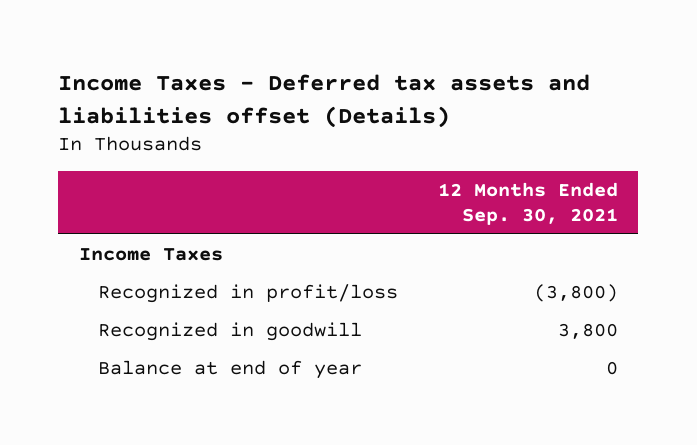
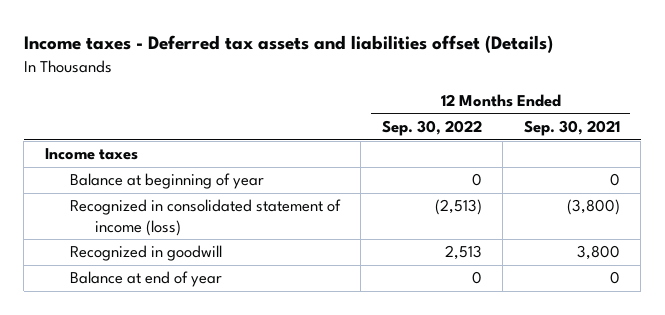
- Income Taxes - Deferred tax assets and liabilities offset (Details)
+ Income taxes - Deferred tax assets and liabilities offset (Details)
- | 12 Months Ended Sep. 30, 2021
+ | 12 Months Ended Sep. 30, 2022 | 12 Months Ended Sep. 30, 2021
- Income Taxes
- Recognized in profit/loss | (3,800)
+ Income taxes
+ Balance at beginning of year | 0 | 0
+ Recognized in consolidated statement of income (loss) | (2,513) | (3,800)

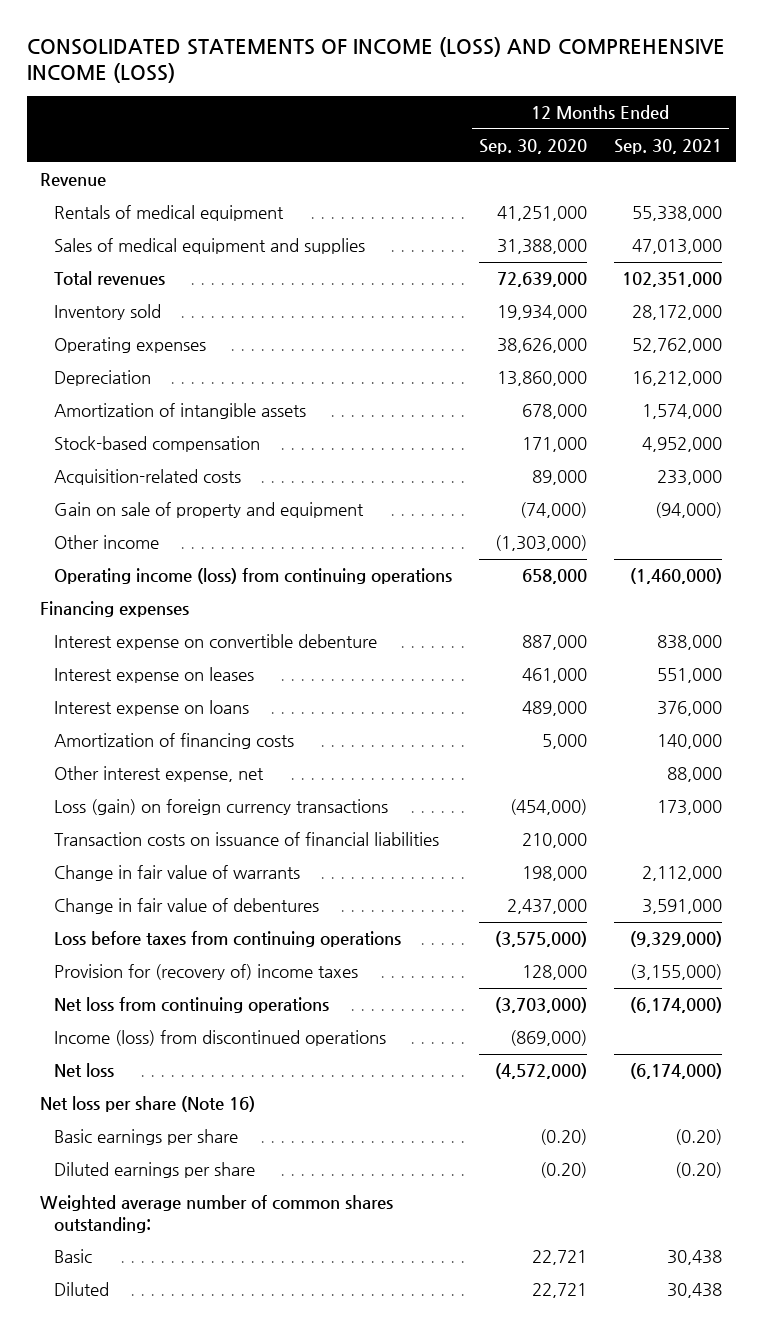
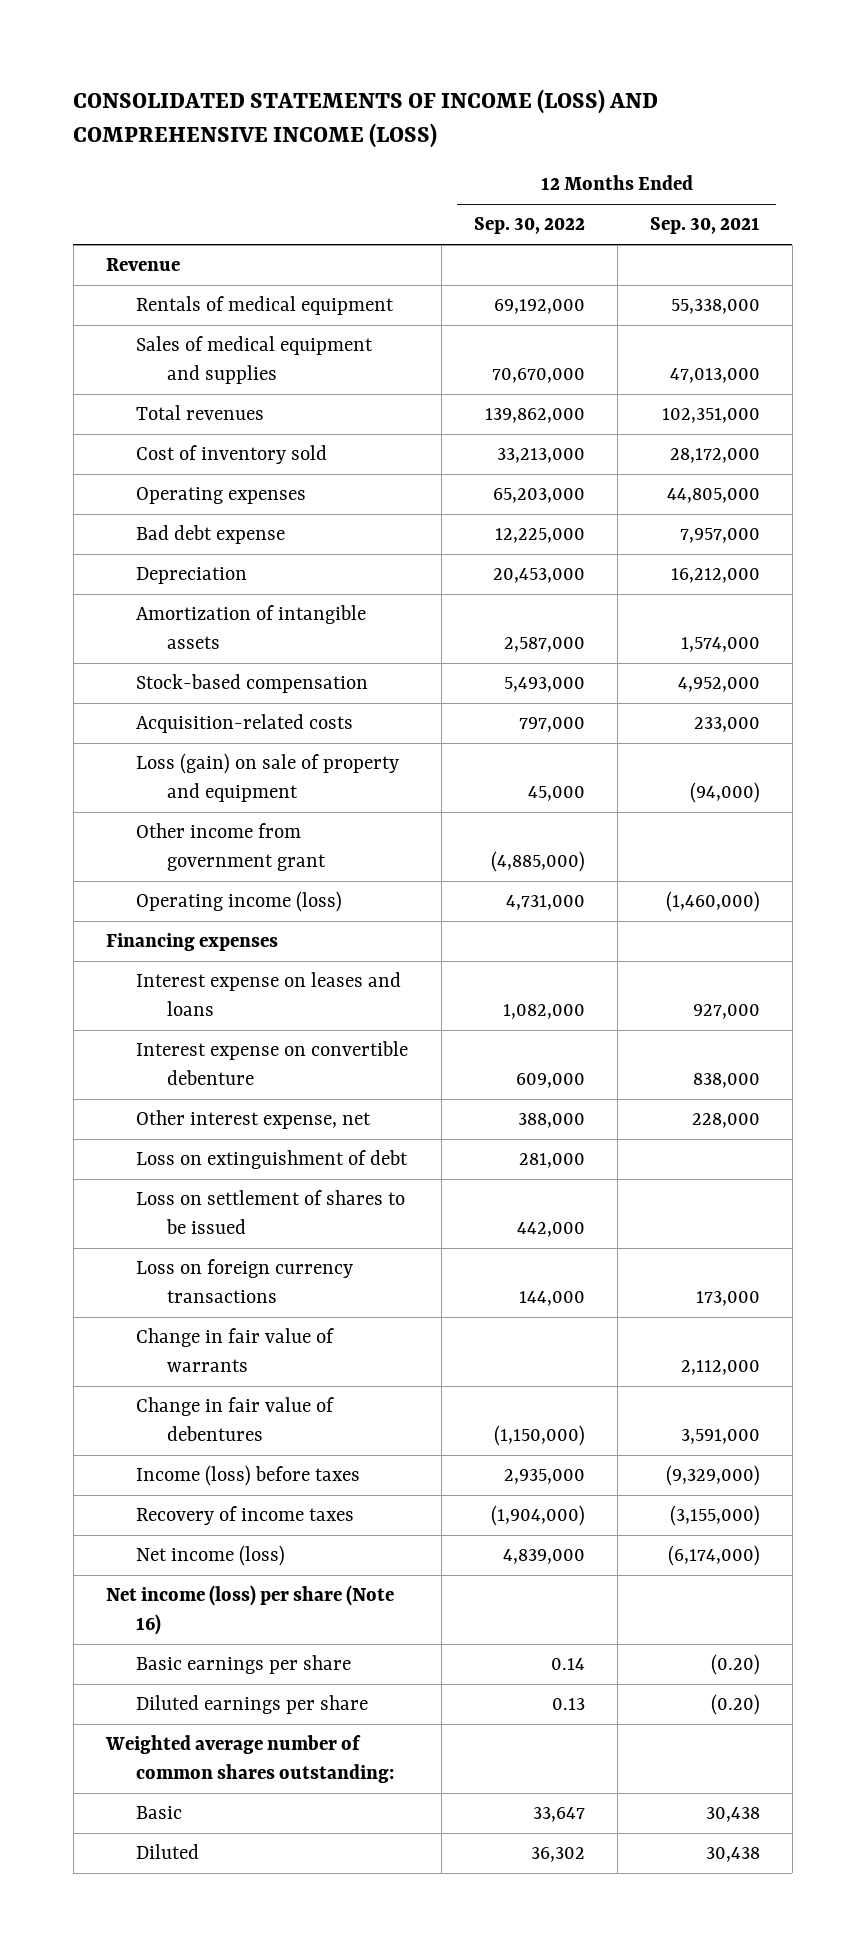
- | 12 Months Ended Sep. 30, 2020 | 12 Months Ended Sep. 30, 2021
+ | 12 Months Ended Sep. 30, 2022 | 12 Months Ended Sep. 30, 2021
- Inventory sold | 19,934,000 | 28,172,000
- Operating expenses | 38,626,000 | 52,762,000
+ Cost of inventory sold | 33,213,000 | 28,172,000
+ Operating expenses | 65,203,000 | 44,805,000
+ Bad debt expense | 12,225,000 | 7,957,000
- Gain on sale of property and equipment | (74,000) | (94,000)
- Other income | (1,303,000) |
- Operating income (loss) from continuing operations | 658,000 | (1,460,000)
+ Loss (gain) on sale of property and equipment | 45,000 | (94,000)
+ Other income from government grant | (4,885,000) |
+ Operating income (loss) | 4,731,000 | (1,460,000)
+ Interest expense on leases and loans | 1,082,000 | 927,000
- Interest expense on leases | 461,000 | 551,000
- Interest expense on loans | 489,000 | 376,000
- Amortization of financing costs | 5,000 | 140,000
- Other interest expense, net | | 88,000
- Loss (gain) on foreign currency transactions | (454,000) | 173,000
- Transaction costs on issuance of financial liabilities | 210,000 |
+ Other interest expense, net | 388,000 | 228,000
+ Loss on extinguishment of debt | 281,000 |
+ Loss on settlement of shares to be issued | 442,000 |
+ Loss on foreign currency transactions | 144,000 | 173,000
- Loss before taxes from continuing operations | (3,575,000) | (9,329,000)
- Provision for (recovery of) income taxes | 128,000 | (3,155,000)
- Net loss from continuing operations | (3,703,000) | (6,174,000)
- Income (loss) from discontinued operations | (869,000) |
- Net loss | (4,572,000) | (6,174,000)
- Net loss per share (Note 16)
+ Income (loss) before taxes | 2,935,000 | (9,329,000)
+ Recovery of income taxes | (1,904,000) | (3,155,000)
+ Net income (loss) | 4,839,000 | (6,174,000)
+ Net income (loss) per share (Note 16)

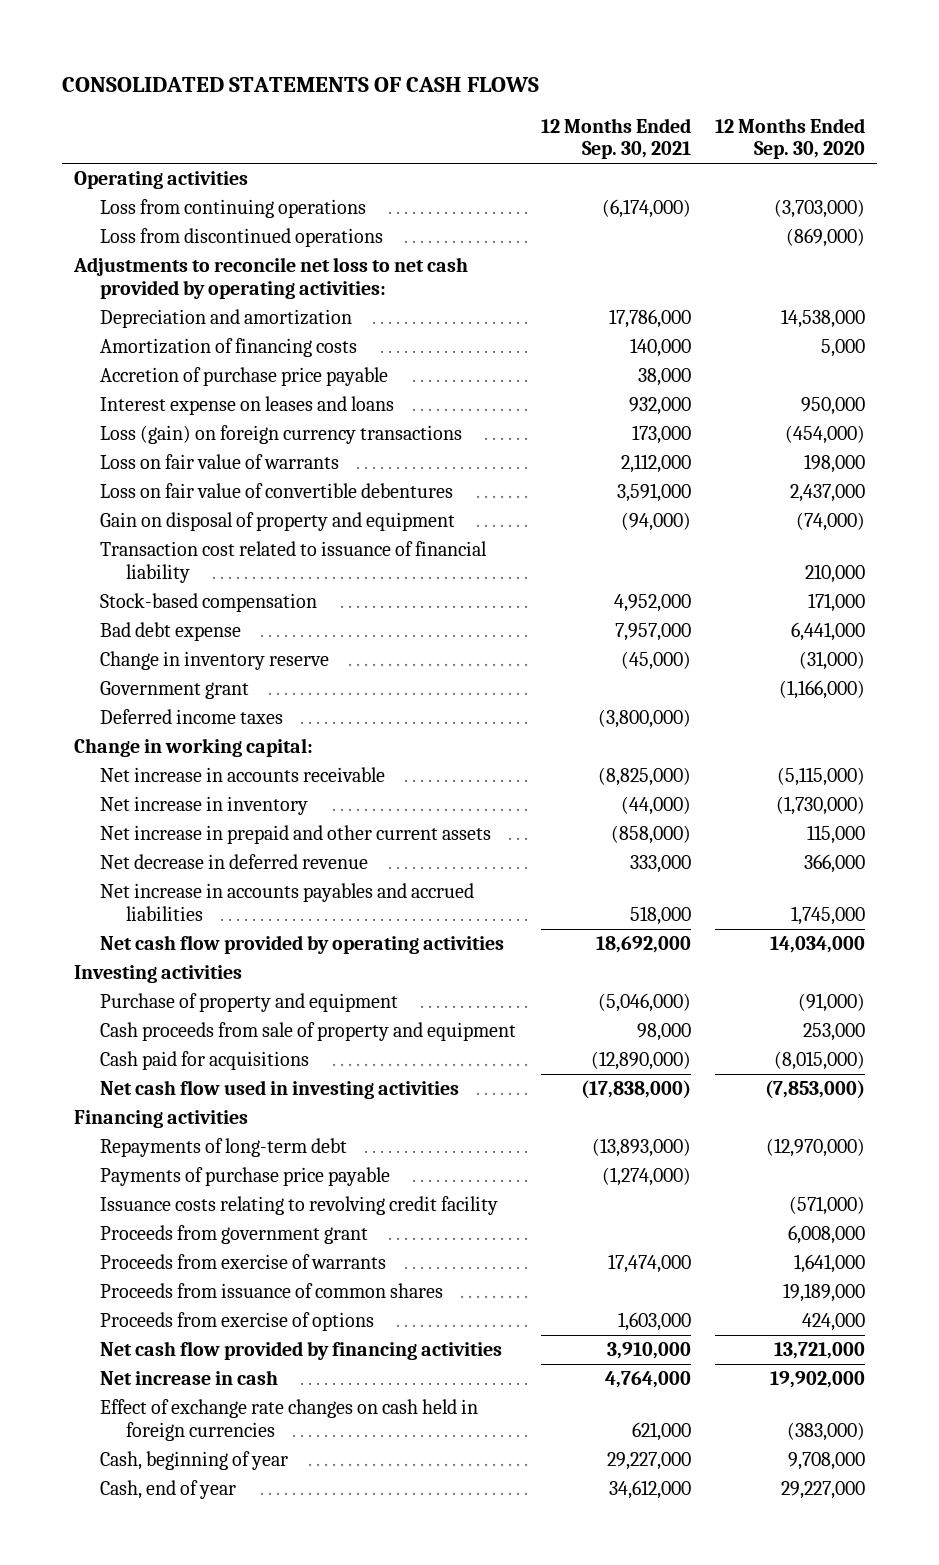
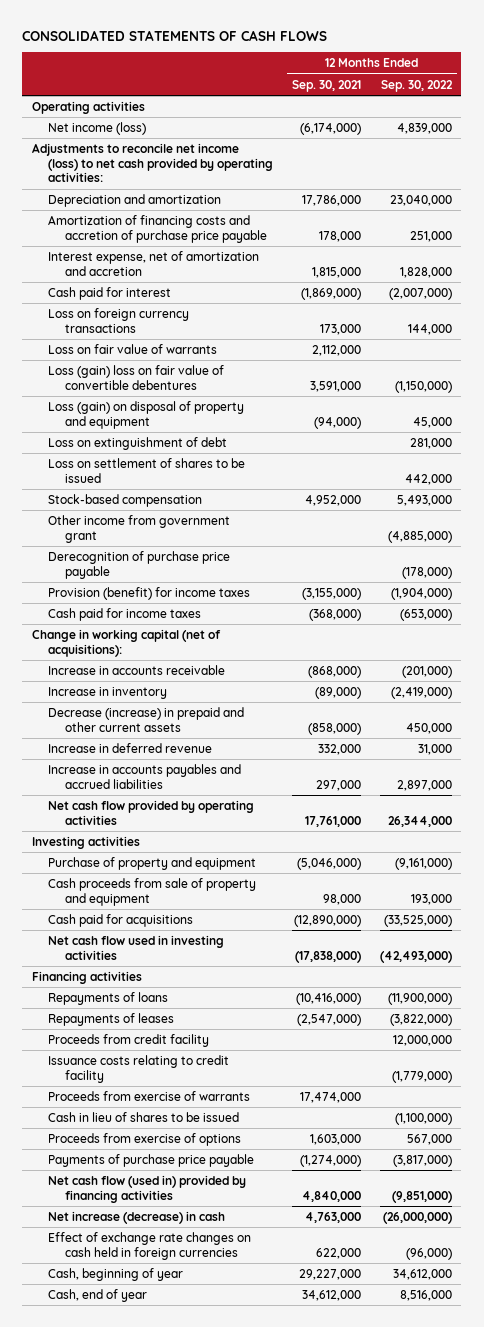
- | 12 Months Ended Sep. 30, 2021 | 12 Months Ended Sep. 30, 2020
+ | 12 Months Ended Sep. 30, 2021 | 12 Months Ended Sep. 30, 2022
- Loss from continuing operations | (6,174,000) | (3,703,000)
- Loss from discontinued operations | | (869,000)
- Adjustments to reconcile net loss to net cash provided by operating activities:
+ Net income (loss) | (6,174,000) | 4,839,000
+ Adjustments to reconcile net income (loss) to net cash provided by operating activities:
- Amortization of financing costs | 140,000 | 5,000
- Accretion of purchase price payable | 38,000 |
- Interest expense on leases and loans | 932,000 | 950,000
- Loss (gain) on foreign currency transactions | 173,000 | (454,000)
+ Amortization of financing costs and accretion of purchase price payable | 178,000 | 251,000
+ Interest expense, net of amortization and accretion | 1,815,000 | 1,828,000
+ Cash paid for interest | (1,869,000) | (2,007,000)
+ Loss on foreign currency transactions | 173,000 | 144,000
- Loss on fair value of convertible debentures | 3,591,000 | 2,437,000
- Gain on disposal of property and equipment | (94,000) | (74,000)
- Transaction cost related to issuance of financial liability | | 210,000
+ Loss (gain) loss on fair value of convertible debentures | 3,591,000 | (1,150,000)
+ Loss (gain) on disposal of property and equipment | (94,000) | 45,000
+ Loss on extinguishment of debt | | 281,000
+ Loss on settlement of shares to be issued | | 442,000
- Bad debt expense | 7,957,000 | 6,441,000
- Change in inventory reserve | (45,000) | (31,000)
- Government grant | | (1,166,000)
- Deferred income taxes | (3,800,000) |
- Change in working capital:
- Net increase in accounts receivable | (8,825,000) | (5,115,000)
- Net increase in inventory | (44,000) | (1,730,000)
- Net increase in prepaid and other current assets | (858,000) | 115,000
- Net decrease in deferred revenue | 333,000 | 366,000
- Net increase in accounts payables and accrued liabilities | 518,000 | 1,745,000
- Net cash flow provided by operating activities | 18,692,000 | 14,034,000
+ Other income from government grant | | (4,885,000)
+ Derecognition of purchase price payable | | (178,000)
+ Provision (benefit) for income taxes | (3,155,000) | (1,904,000)
+ Cash paid for income taxes | (368,000) | (653,000)
+ Change in working capital (net of acquisitions):
+ Increase in accounts receivable | (868,000) | (201,000)
+ Increase in inventory | (89,000) | (2,419,000)
+ Decrease (increase) in prepaid and other current assets | (858,000) | 450,000
+ Increase in deferred revenue | 332,000 | 31,000
+ Increase in accounts payables and accrued liabilities | 297,000 | 2,897,000
+ Net cash flow provided by operating activities | 17,761,000 | 26,344,000
- Repayments of long-term debt | (13,893,000) | (12,970,000)
- Issuance costs relating to revolving credit facility | | (571,000)
- Proceeds from government grant | | 6,008,000
+ Repayments of loans | (10,416,000) | (11,900,000)
+ Repayments of leases | (2,547,000) | (3,822,000)
+ Proceeds from credit facility | | 12,000,000
+ Issuance costs relating to credit facility | | (1,779,000)
- Proceeds from issuance of common shares | | 19,189,000
+ Cash in lieu of shares to be issued | | (1,100,000)
- Net cash flow provided by financing activities | 3,910,000 | 13,721,000
- Net increase in cash | 4,764,000 | 19,902,000
- Effect of exchange rate changes on cash held in foreign currencies | 621,000 | (383,000)
moved down: Payments of purchase price payable | (1,274,000) | (3,817,000)
+ Net cash flow (used in) provided by financing activities | 4,840,000 | (9,851,000)
+ Net increase (decrease) in cash | 4,763,000 | (26,000,000)
+ Effect of exchange rate changes on cash held in foreign currencies | 622,000 | (96,000)

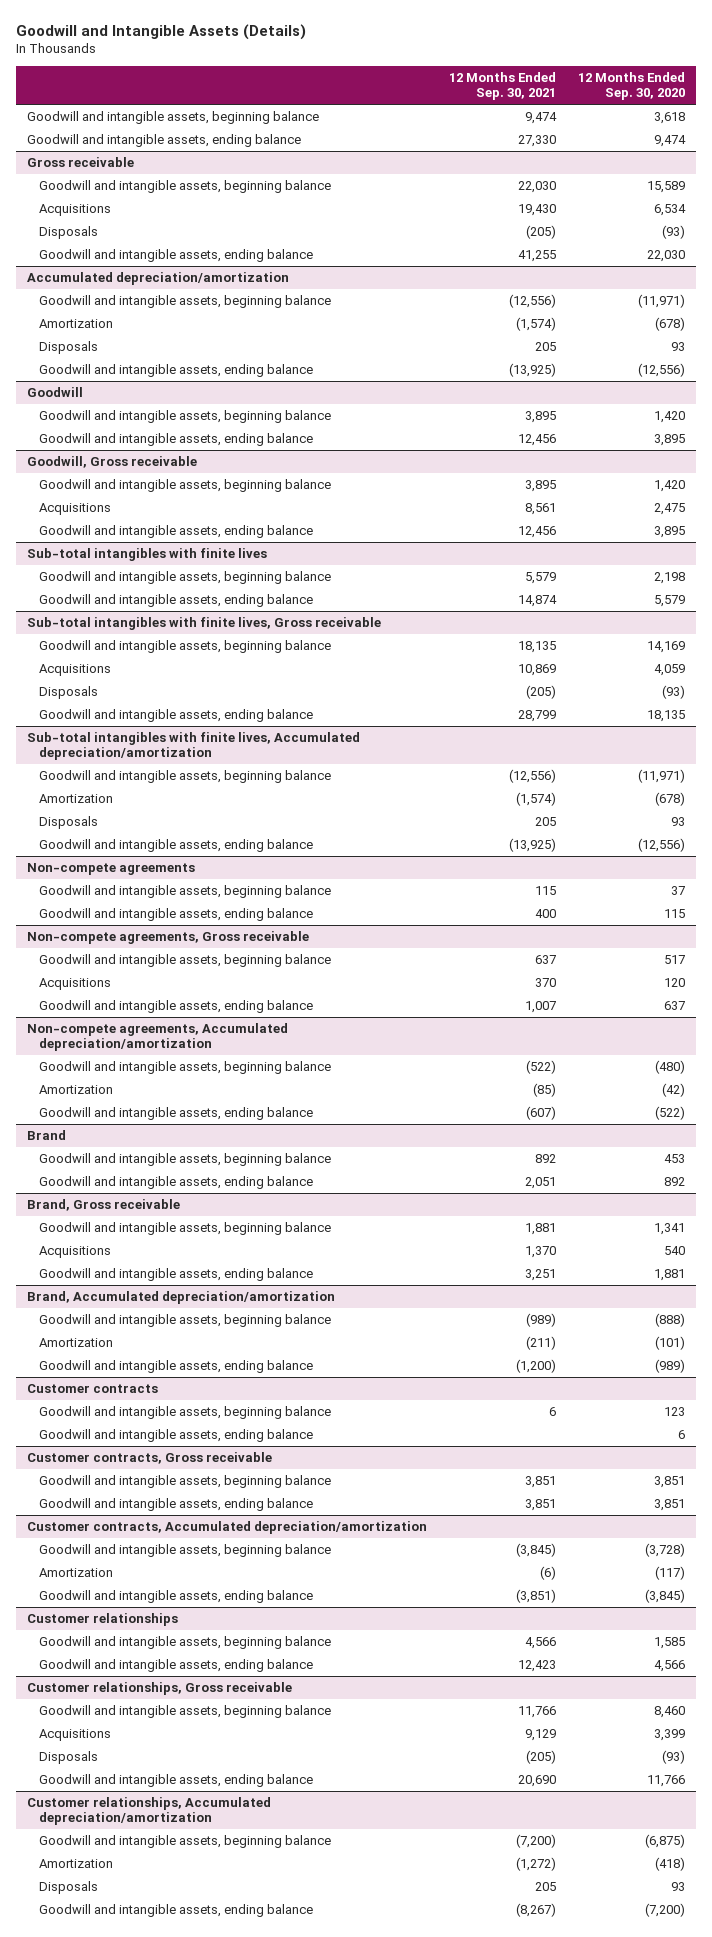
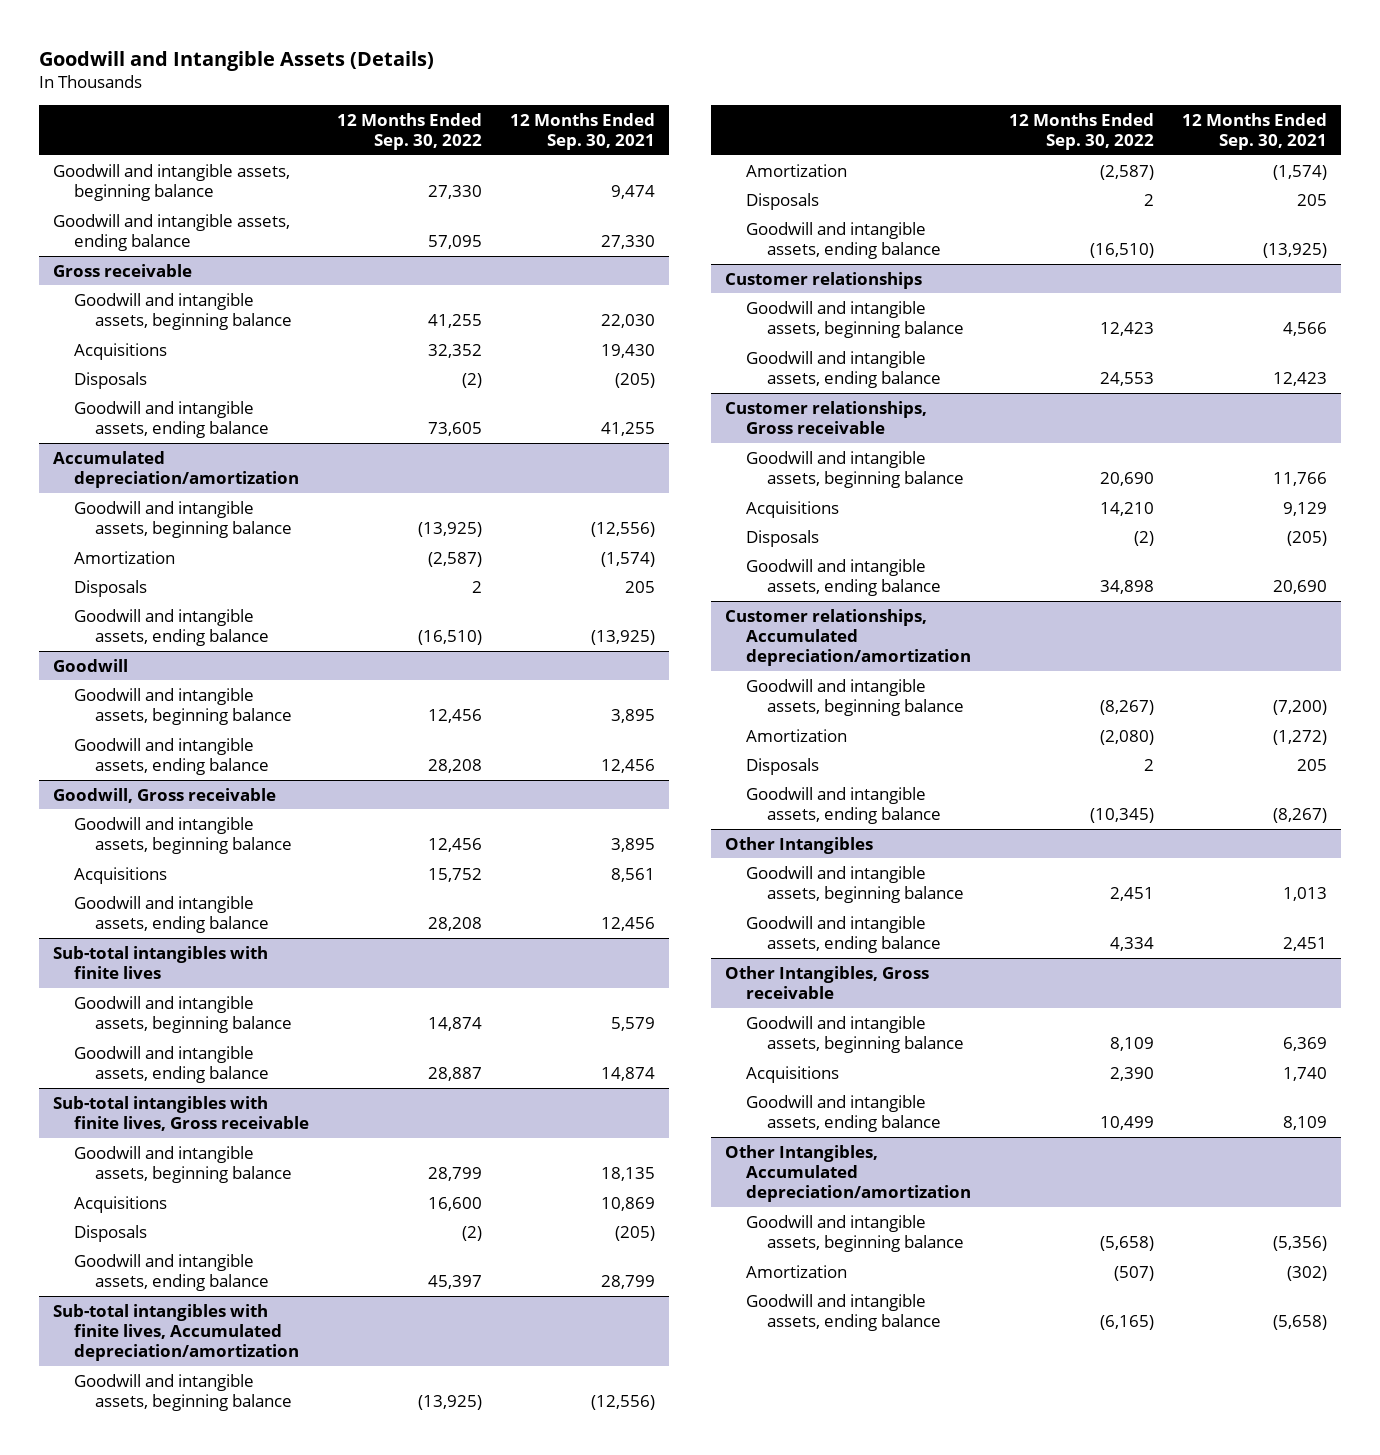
- | 12 Months Ended Sep. 30, 2021 | 12 Months Ended Sep. 30, 2020
+ | 12 Months Ended Sep. 30, 2022 | 12 Months Ended Sep. 30, 2021
- Non-compete agreements
- Goodwill and intangible assets, beginning balance | 115 | 37
- Goodwill and intangible assets, ending balance | 400 | 115
- Non-compete agreements, Gross receivable
- Goodwill and intangible assets, beginning balance | 637 | 517
- Acquisitions | 370 | 120
- Goodwill and intangible assets, ending balance | 1,007 | 637
- Non-compete agreements, Accumulated depreciation/amortization
- Goodwill and intangible assets, beginning balance | (522) | (480)
- Amortization | (85) | (42)
- Goodwill and intangible assets, ending balance | (607) | (522)
- Brand
- Goodwill and intangible assets, beginning balance | 892 | 453
- Goodwill and intangible assets, ending balance | 2,051 | 892
- Brand, Gross receivable
- Goodwill and intangible assets, beginning balance | 1,881 | 1,341
- Acquisitions | 1,370 | 540
- Goodwill and intangible assets, ending balance | 3,251 | 1,881
- Brand, Accumulated depreciation/amortization
- Goodwill and intangible assets, beginning balance | (989) | (888)
- Amortization | (211) | (101)
- Goodwill and intangible assets, ending balance | (1,200) | (989)
- Customer contracts
- Goodwill and intangible assets, beginning balance | 6 | 123
- Goodwill and intangible assets, ending balance | | 6
- Customer contracts, Gross receivable
- Goodwill and intangible assets, beginning balance | 3,851 | 3,851
- Goodwill and intangible assets, ending balance | 3,851 | 3,851
- Customer contracts, Accumulated depreciation/amortization
- Goodwill and intangible assets, beginning balance | (3,845) | (3,728)
- Amortization | (6) | (117)
- Goodwill and intangible assets, ending balance | (3,851) | (3,845)
+ Other Intangibles
+ Goodwill and intangible assets, beginning balance | 2,451 | 1,013
+ Goodwill and intangible assets, ending balance | 4,334 | 2,451
+ Other Intangibles, Gross receivable
+ Goodwill and intangible assets, beginning balance | 8,109 | 6,369
+ Acquisitions | 2,390 | 1,740
+ Goodwill and intangible assets, ending balance | 10,499 | 8,109
+ Other Intangibles, Accumulated depreciation/amortization
+ Goodwill and intangible assets, beginning balance | (5,658) | (5,356)
+ Amortization | (507) | (302)
+ Goodwill and intangible assets, ending balance | (6,165) | (5,658)

